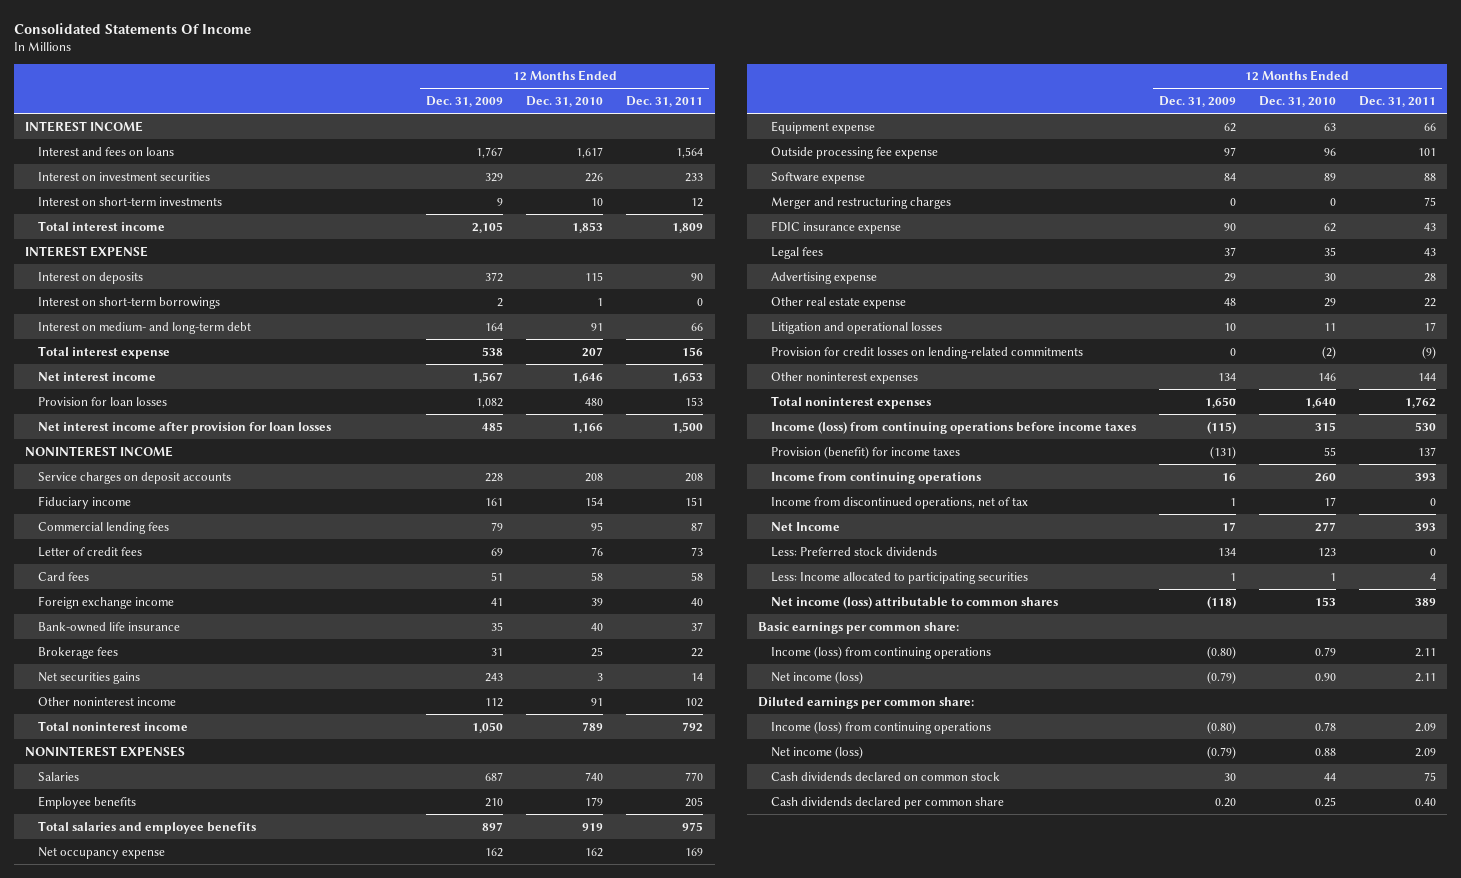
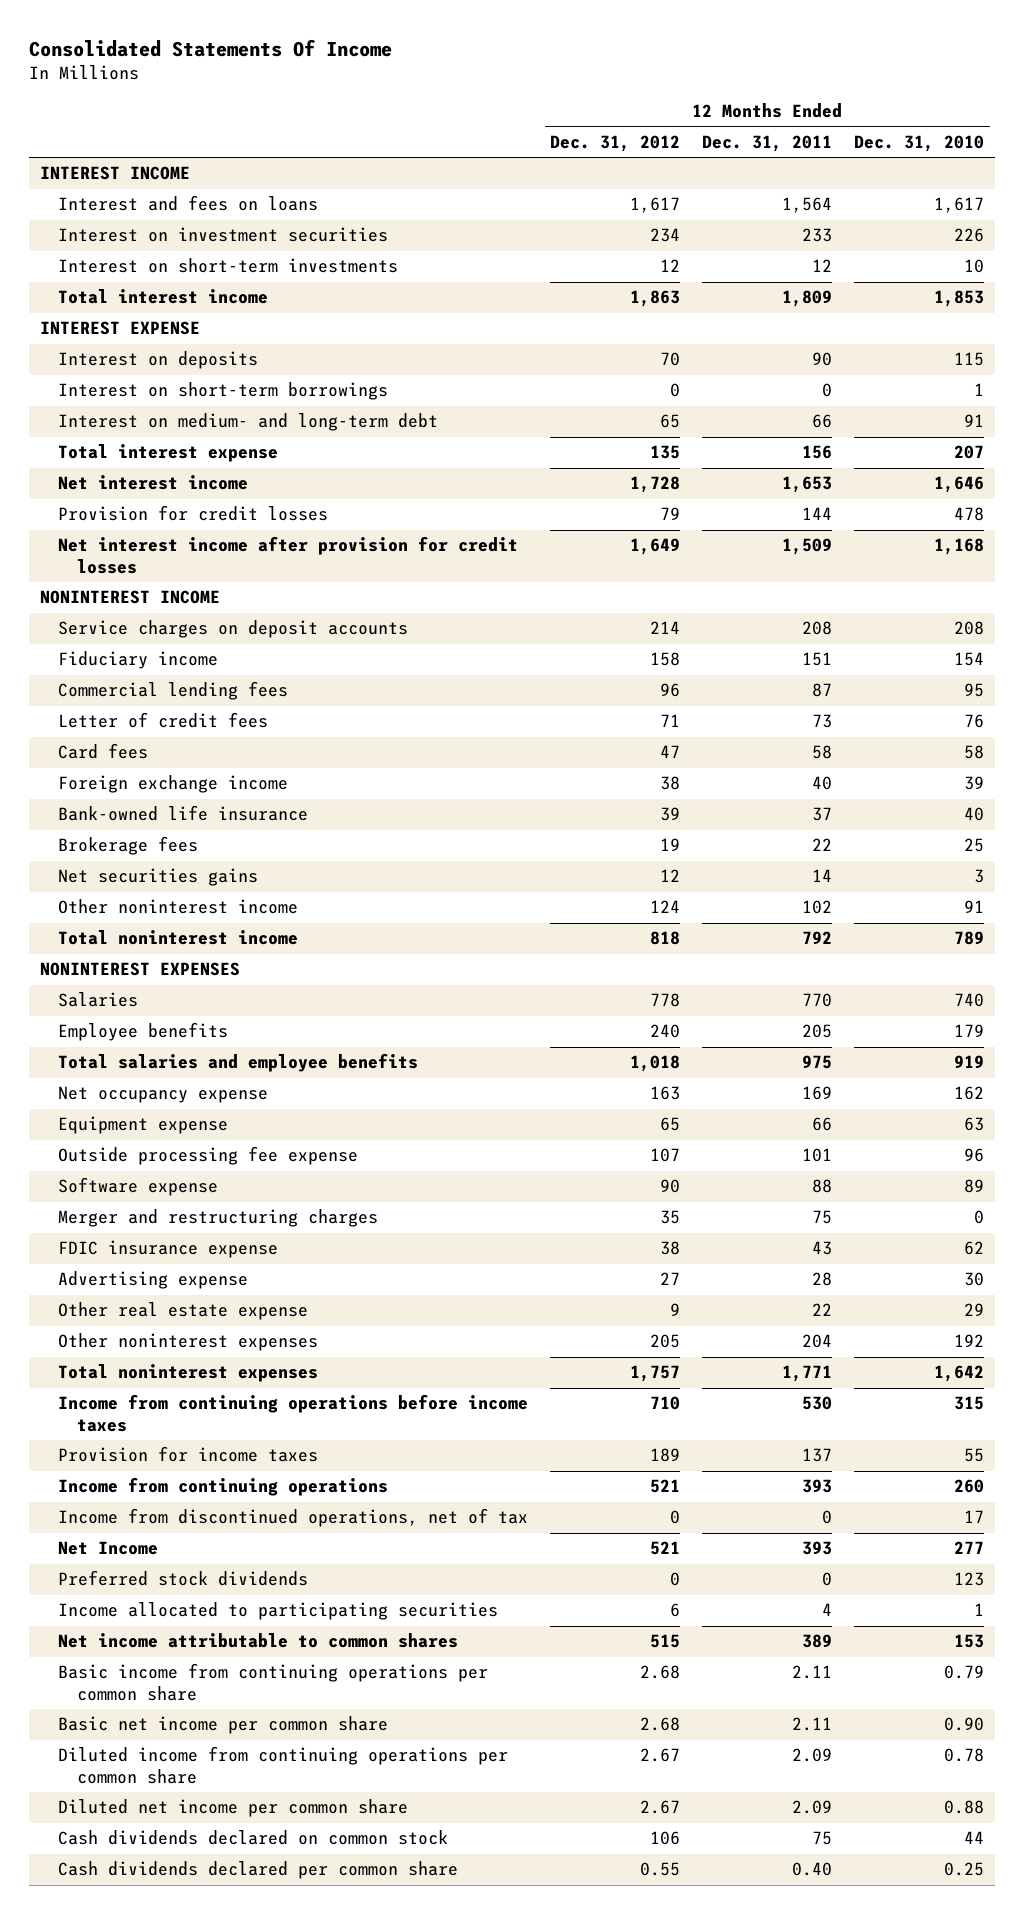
- | 12 Months Ended Dec. 31, 2009 | 12 Months Ended Dec. 31, 2010 | 12 Months Ended Dec. 31, 2011
+ | 12 Months Ended Dec. 31, 2012 | 12 Months Ended Dec. 31, 2011 | 12 Months Ended Dec. 31, 2010
- Provision for loan losses | 1,082 | 480 | 153
- Net interest income after provision for loan losses | 485 | 1,166 | 1,500
+ Provision for credit losses | 79 | 144 | 478
+ Net interest income after provision for credit losses | 1,649 | 1,509 | 1,168
- Legal fees | 37 | 35 | 43
- Litigation and operational losses | 10 | 11 | 17
- Provision for credit losses on lending-related commitments | 0 | (2) | (9)
- Other noninterest expenses | 134 | 146 | 144
- Total noninterest expenses | 1,650 | 1,640 | 1,762
- Income (loss) from continuing operations before income taxes | (115) | 315 | 530
- Provision (benefit) for income taxes | (131) | 55 | 137
+ Other noninterest expenses | 205 | 204 | 192
+ Total noninterest expenses | 1,757 | 1,771 | 1,642
+ Income from continuing operations before income taxes | 710 | 530 | 315
+ Provision for income taxes | 189 | 137 | 55
- Less: Preferred stock dividends | 134 | 123 | 0
- Less: Income allocated to participating securities | 1 | 1 | 4
- Net income (loss) attributable to common shares | (118) | 153 | 389
- Basic earnings per common share:
- Income (loss) from continuing operations | (0.80) | 0.79 | 2.11
- Net income (loss) | (0.79) | 0.90 | 2.11
- Diluted earnings per common share:
- Income (loss) from continuing operations | (0.80) | 0.78 | 2.09
- Net income (loss) | (0.79) | 0.88 | 2.09
+ Preferred stock dividends | 0 | 0 | 123
+ Income allocated to participating securities | 6 | 4 | 1
+ Net income attributable to common shares | 515 | 389 | 153
+ Basic income from continuing operations per common share | 2.68 | 2.11 | 0.79
+ Basic net income per common share | 2.68 | 2.11 | 0.90
+ Diluted income from continuing operations per common share | 2.67 | 2.09 | 0.78
+ Diluted net income per common share | 2.67 | 2.09 | 0.88

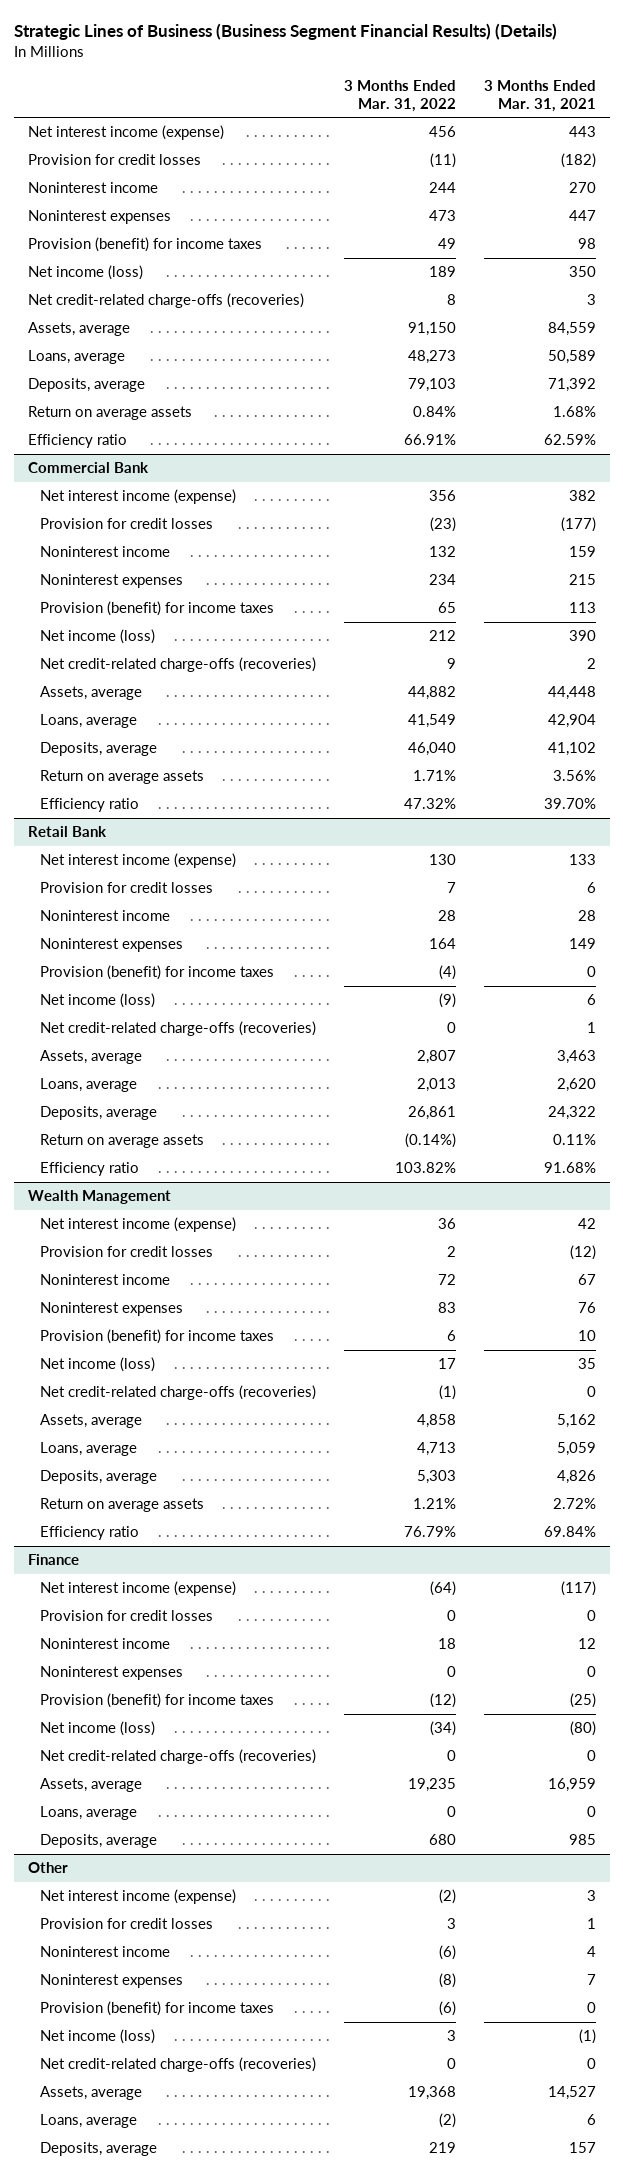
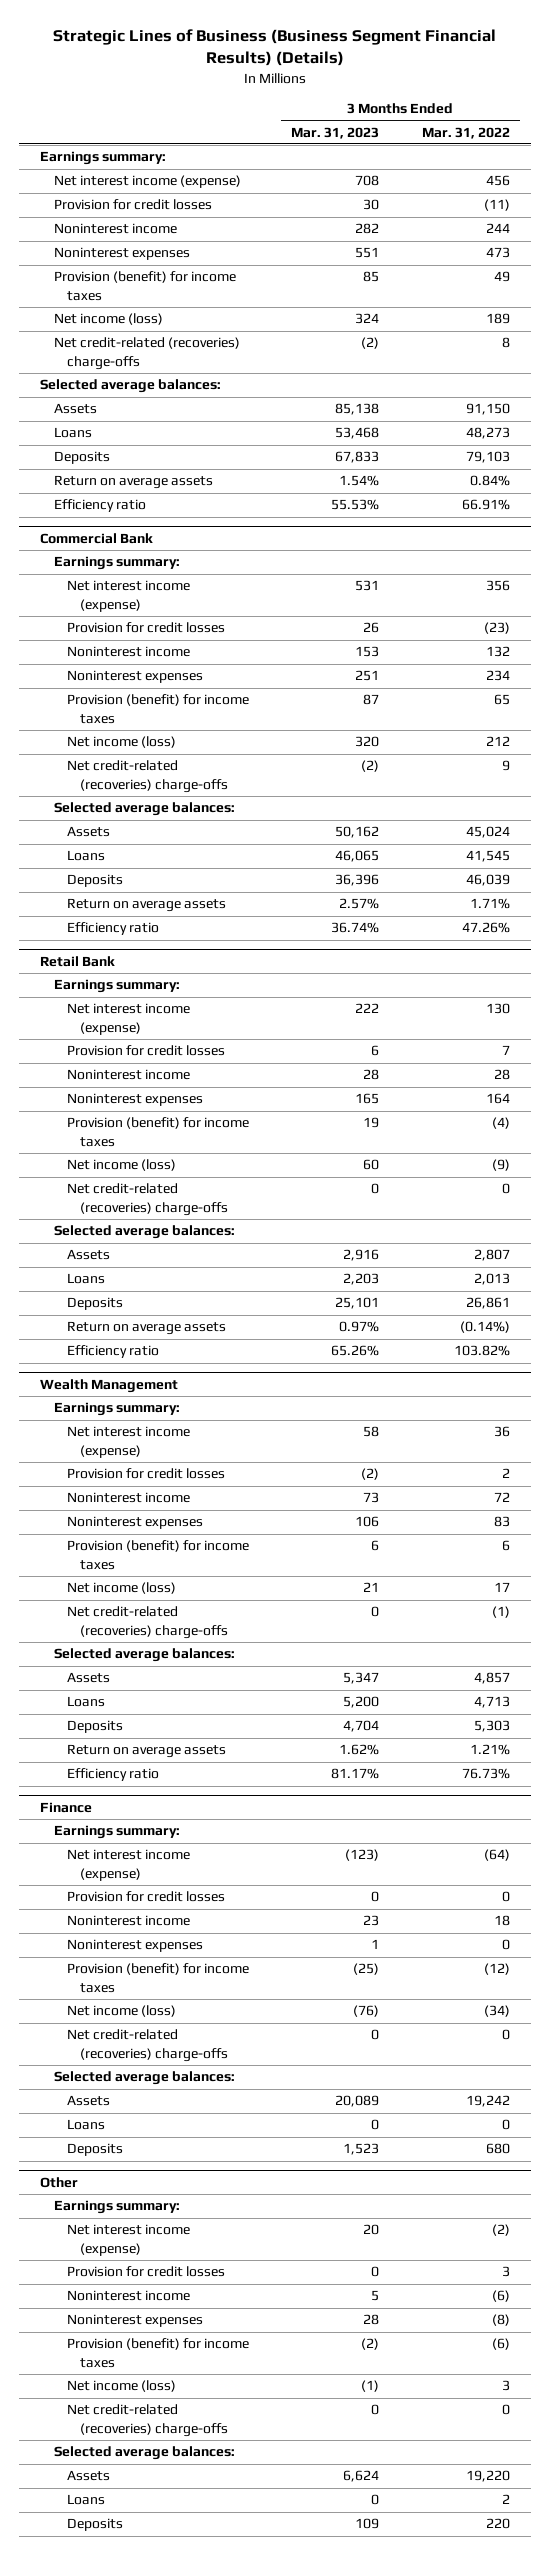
- | 3 Months Ended Mar. 31, 2022 | 3 Months Ended Mar. 31, 2021
+ | 3 Months Ended Mar. 31, 2023 | 3 Months Ended Mar. 31, 2022
+ Earnings summary:
- Net credit-related charge-offs (recoveries) | 8 | 3
- Assets, average | 91,150 | 84,559
- Loans, average | 48,273 | 50,589
- Deposits, average | 79,103 | 71,392
+ Net credit-related (recoveries) charge-offs | (2) | 8
+ Selected average balances:
+ Assets | 85,138 | 91,150
+ Loans | 53,468 | 48,273
+ Deposits | 67,833 | 79,103
@ Commercial Bank
+ Earnings summary:
- Net credit-related charge-offs (recoveries) | 9 | 2
- Assets, average | 44,882 | 44,448
- Loans, average | 41,549 | 42,904
- Deposits, average | 46,040 | 41,102
+ Net credit-related (recoveries) charge-offs | (2) | 9
+ Selected average balances:
+ Assets | 50,162 | 45,024
+ Loans | 46,065 | 41,545
+ Deposits | 36,396 | 46,039
- Efficiency ratio | 47.32% | 39.70%
+ Efficiency ratio | 36.74% | 47.26%
@ Retail Bank
+ Earnings summary:
- Net credit-related charge-offs (recoveries) | 0 | 1
- Assets, average | 2,807 | 3,463
- Loans, average | 2,013 | 2,620
- Deposits, average | 26,861 | 24,322
+ Net credit-related (recoveries) charge-offs | 0 | 0
+ Selected average balances:
+ Assets | 2,916 | 2,807
+ Loans | 2,203 | 2,013
+ Deposits | 25,101 | 26,861
@ Wealth Management
+ Earnings summary:
- Net credit-related charge-offs (recoveries) | (1) | 0
- Assets, average | 4,858 | 5,162
- Loans, average | 4,713 | 5,059
- Deposits, average | 5,303 | 4,826
+ Net credit-related (recoveries) charge-offs | 0 | (1)
+ Selected average balances:
+ Assets | 5,347 | 4,857
+ Loans | 5,200 | 4,713
+ Deposits | 4,704 | 5,303
- Efficiency ratio | 76.79% | 69.84%
+ Efficiency ratio | 81.17% | 76.73%
@ Finance
+ Earnings summary:
- Net credit-related charge-offs (recoveries) | 0 | 0
- Assets, average | 19,235 | 16,959
- Loans, average | 0 | 0
- Deposits, average | 680 | 985
+ Net credit-related (recoveries) charge-offs | 0 | 0
+ Selected average balances:
+ Assets | 20,089 | 19,242
+ Loans | 0 | 0
+ Deposits | 1,523 | 680
@ Other
+ Earnings summary:
- Net credit-related charge-offs (recoveries) | 0 | 0
- Assets, average | 19,368 | 14,527
- Loans, average | (2) | 6
- Deposits, average | 219 | 157
+ Net credit-related (recoveries) charge-offs | 0 | 0
+ Selected average balances:
+ Assets | 6,624 | 19,220
+ Loans | 0 | 2
+ Deposits | 109 | 220

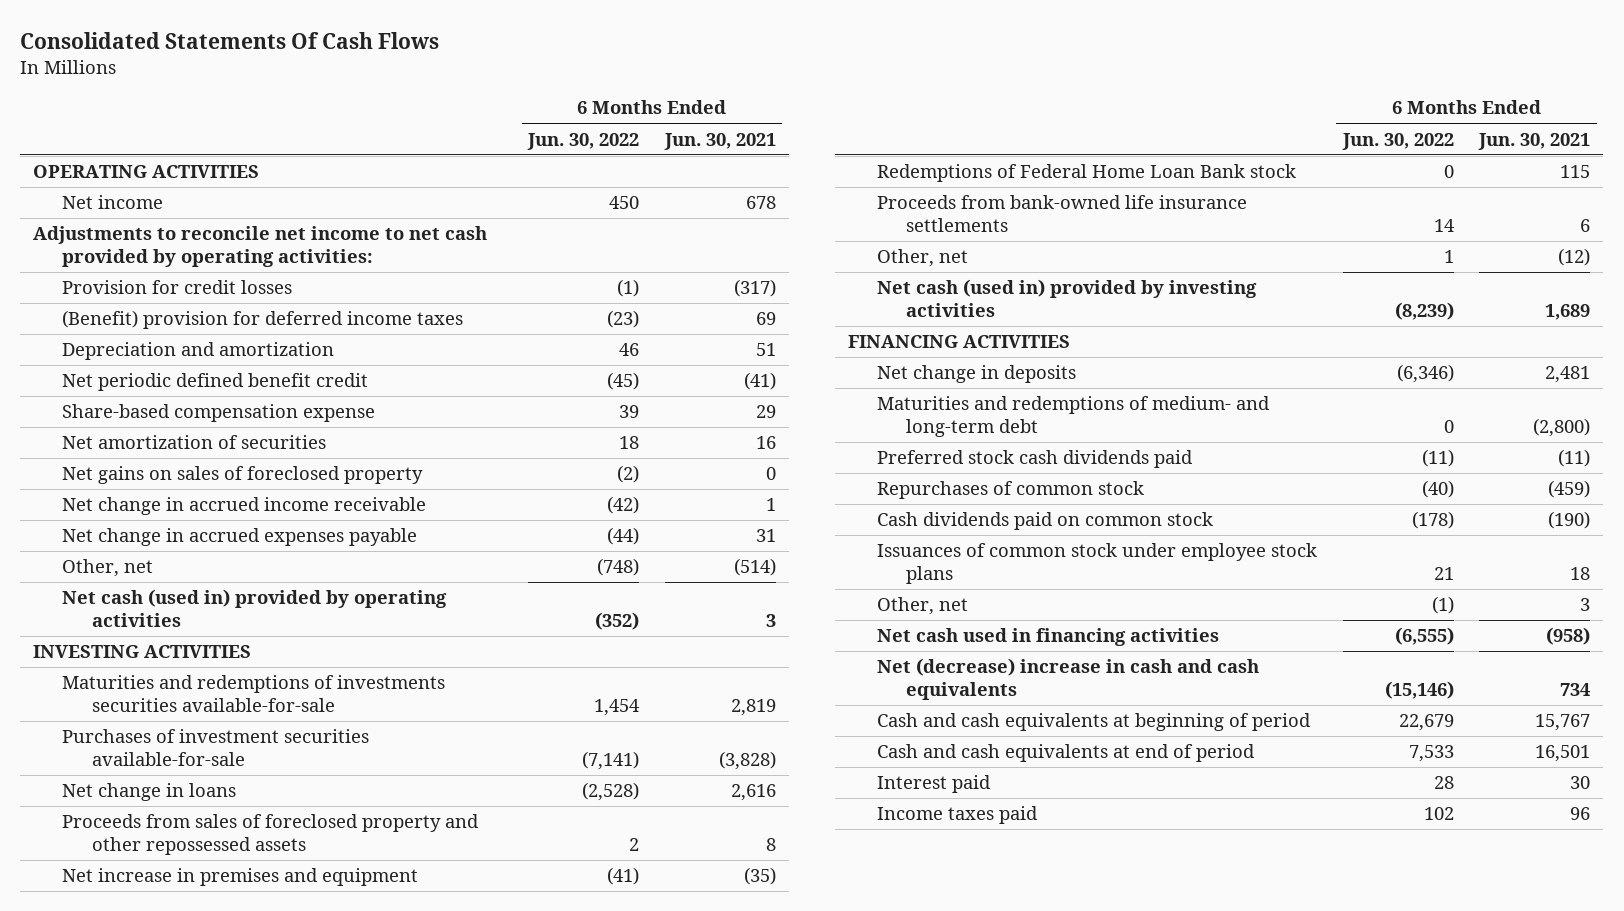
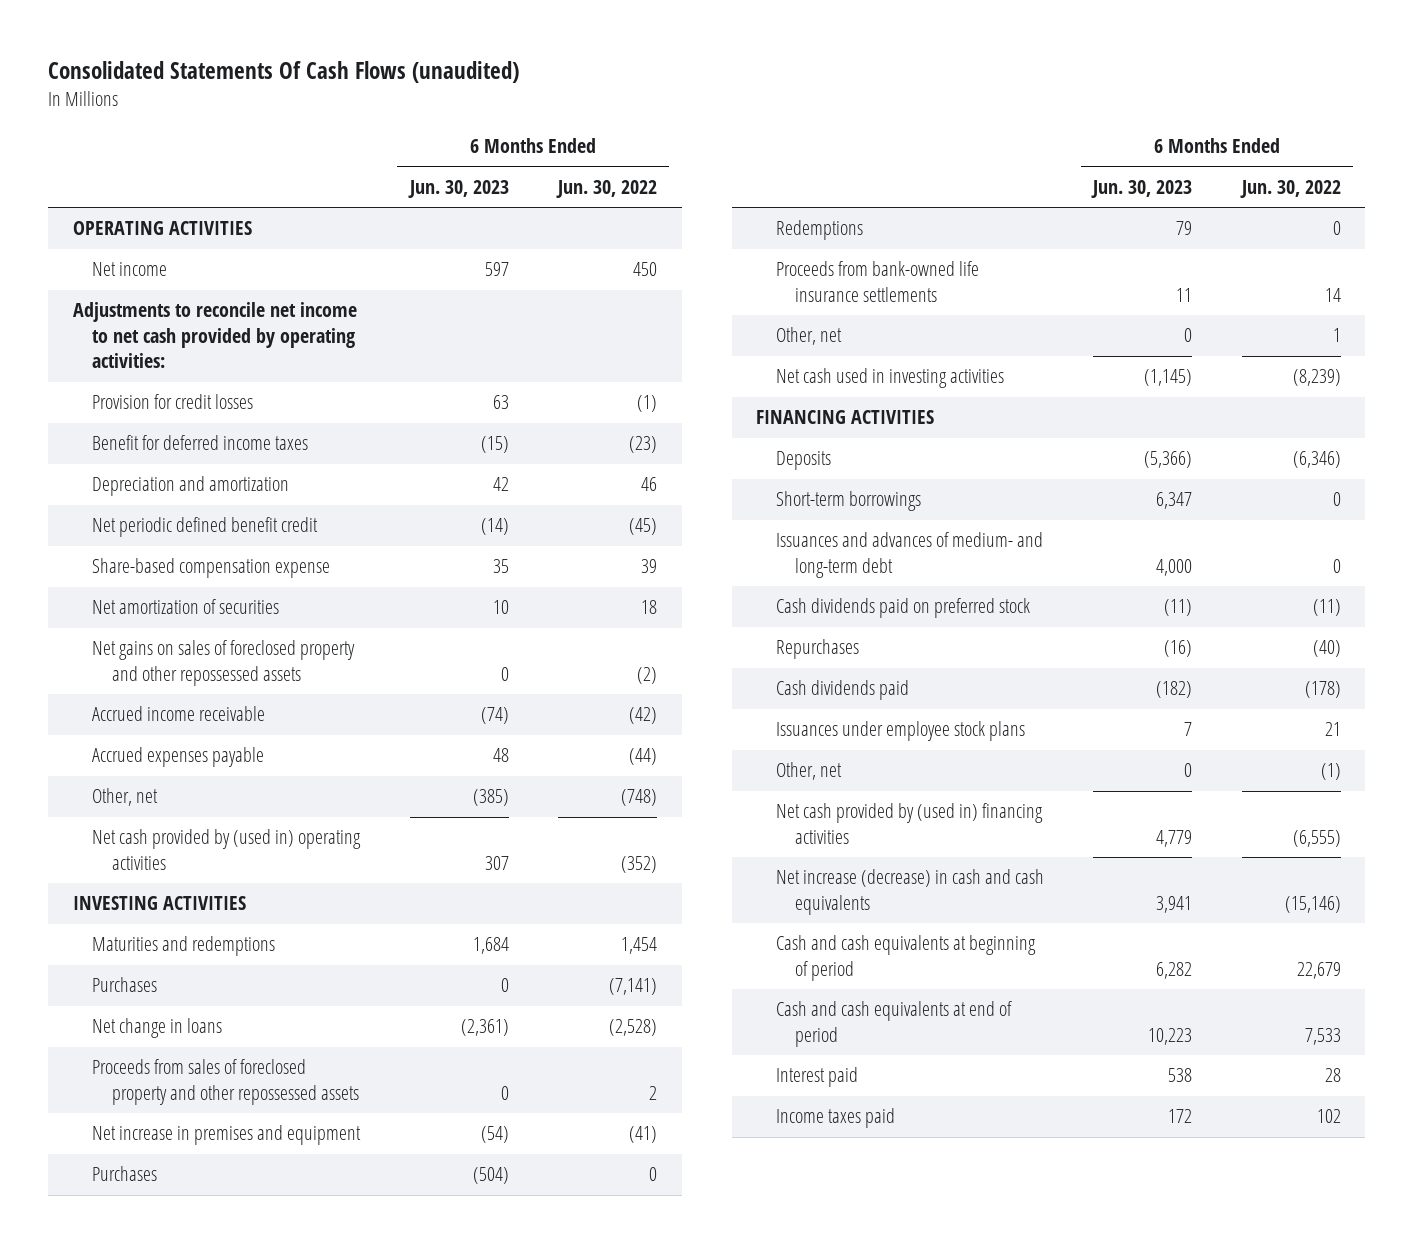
- Consolidated Statements Of Cash Flows
+ Consolidated Statements Of Cash Flows (unaudited)
- | 6 Months Ended Jun. 30, 2022 | 6 Months Ended Jun. 30, 2021
+ | 6 Months Ended Jun. 30, 2023 | 6 Months Ended Jun. 30, 2022
- (Benefit) provision for deferred income taxes | (23) | 69
+ Benefit for deferred income taxes | (15) | (23)
- Net gains on sales of foreclosed property | (2) | 0
- Net change in accrued income receivable | (42) | 1
- Net change in accrued expenses payable | (44) | 31
+ Net gains on sales of foreclosed property and other repossessed assets | 0 | (2)
+ Accrued income receivable | (74) | (42)
+ Accrued expenses payable | 48 | (44)
- Net cash (used in) provided by operating activities | (352) | 3
+ Net cash provided by (used in) operating activities | 307 | (352)
- Maturities and redemptions of investments securities available-for-sale | 1,454 | 2,819
- Purchases of investment securities available-for-sale | (7,141) | (3,828)
+ Maturities and redemptions | 1,684 | 1,454
+ Purchases | 0 | (7,141)
- Redemptions of Federal Home Loan Bank stock | 0 | 115
+ Purchases | (504) | 0
+ Redemptions | 79 | 0
- Net cash (used in) provided by investing activities | (8,239) | 1,689
+ Net cash used in investing activities | (1,145) | (8,239)
- Net change in deposits | (6,346) | 2,481
- Maturities and redemptions of medium- and long-term debt | 0 | (2,800)
- Preferred stock cash dividends paid | (11) | (11)
- Repurchases of common stock | (40) | (459)
- Cash dividends paid on common stock | (178) | (190)
- Issuances of common stock under employee stock plans | 21 | 18
+ Deposits | (5,366) | (6,346)
+ Short-term borrowings | 6,347 | 0
+ Issuances and advances of medium- and long-term debt | 4,000 | 0
+ Cash dividends paid on preferred stock | (11) | (11)
+ Repurchases | (16) | (40)
+ Cash dividends paid | (182) | (178)
+ Issuances under employee stock plans | 7 | 21
- Net cash used in financing activities | (6,555) | (958)
- Net (decrease) increase in cash and cash equivalents | (15,146) | 734
+ Net cash provided by (used in) financing activities | 4,779 | (6,555)
+ Net increase (decrease) in cash and cash equivalents | 3,941 | (15,146)

